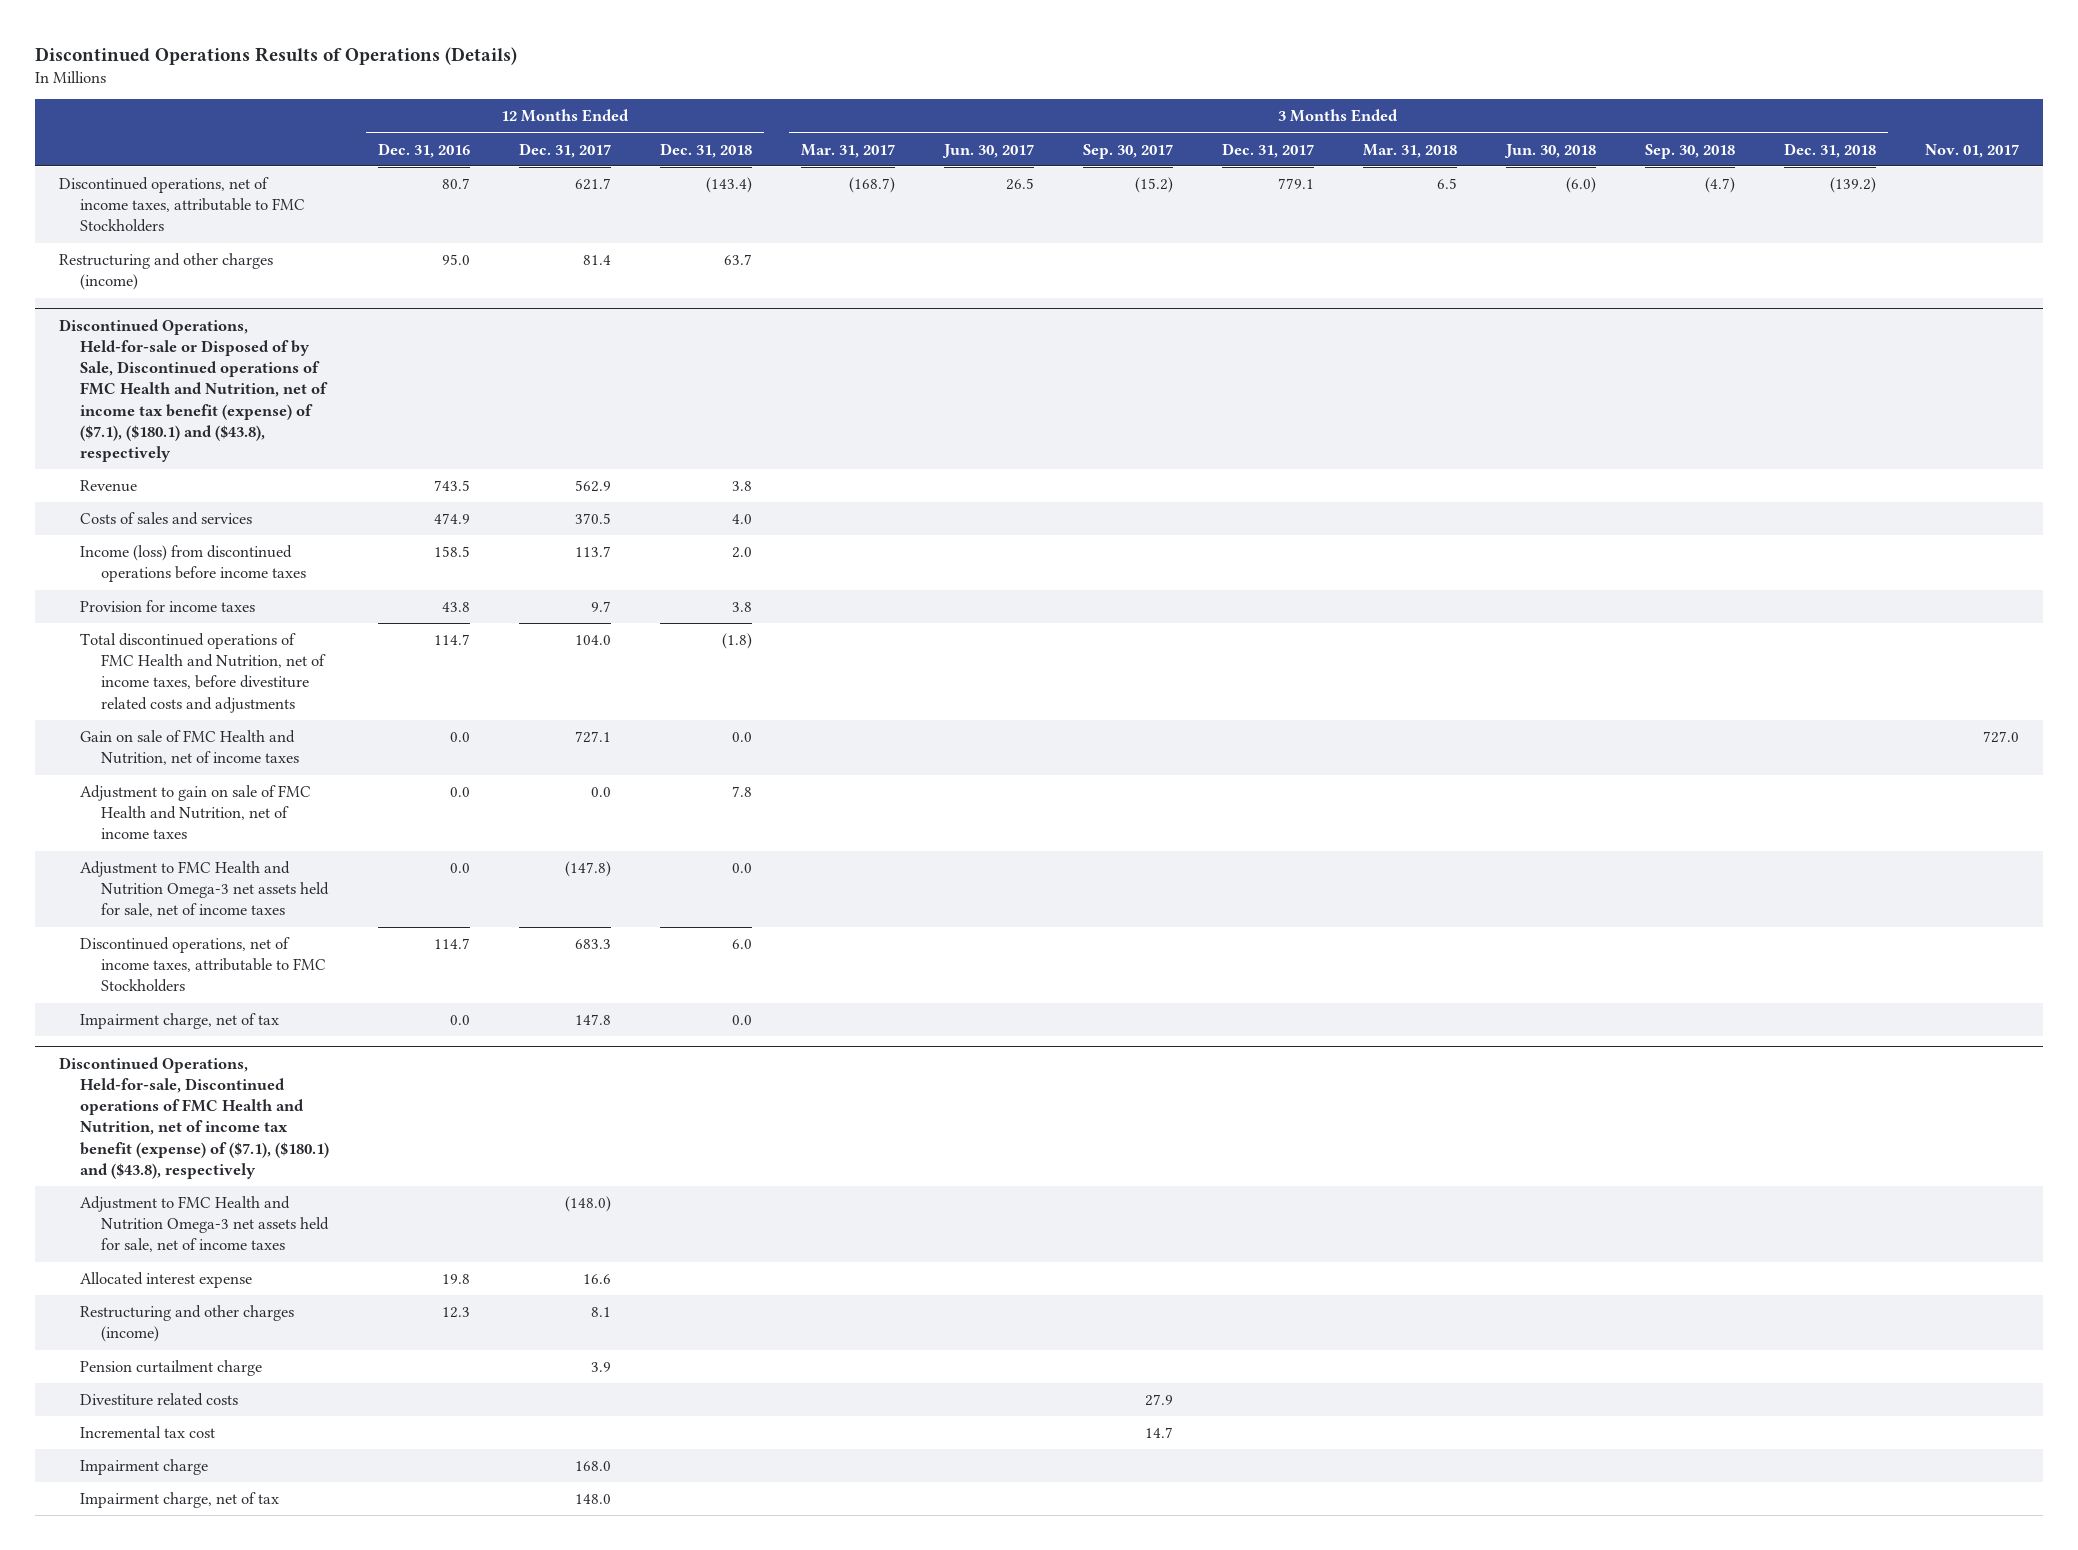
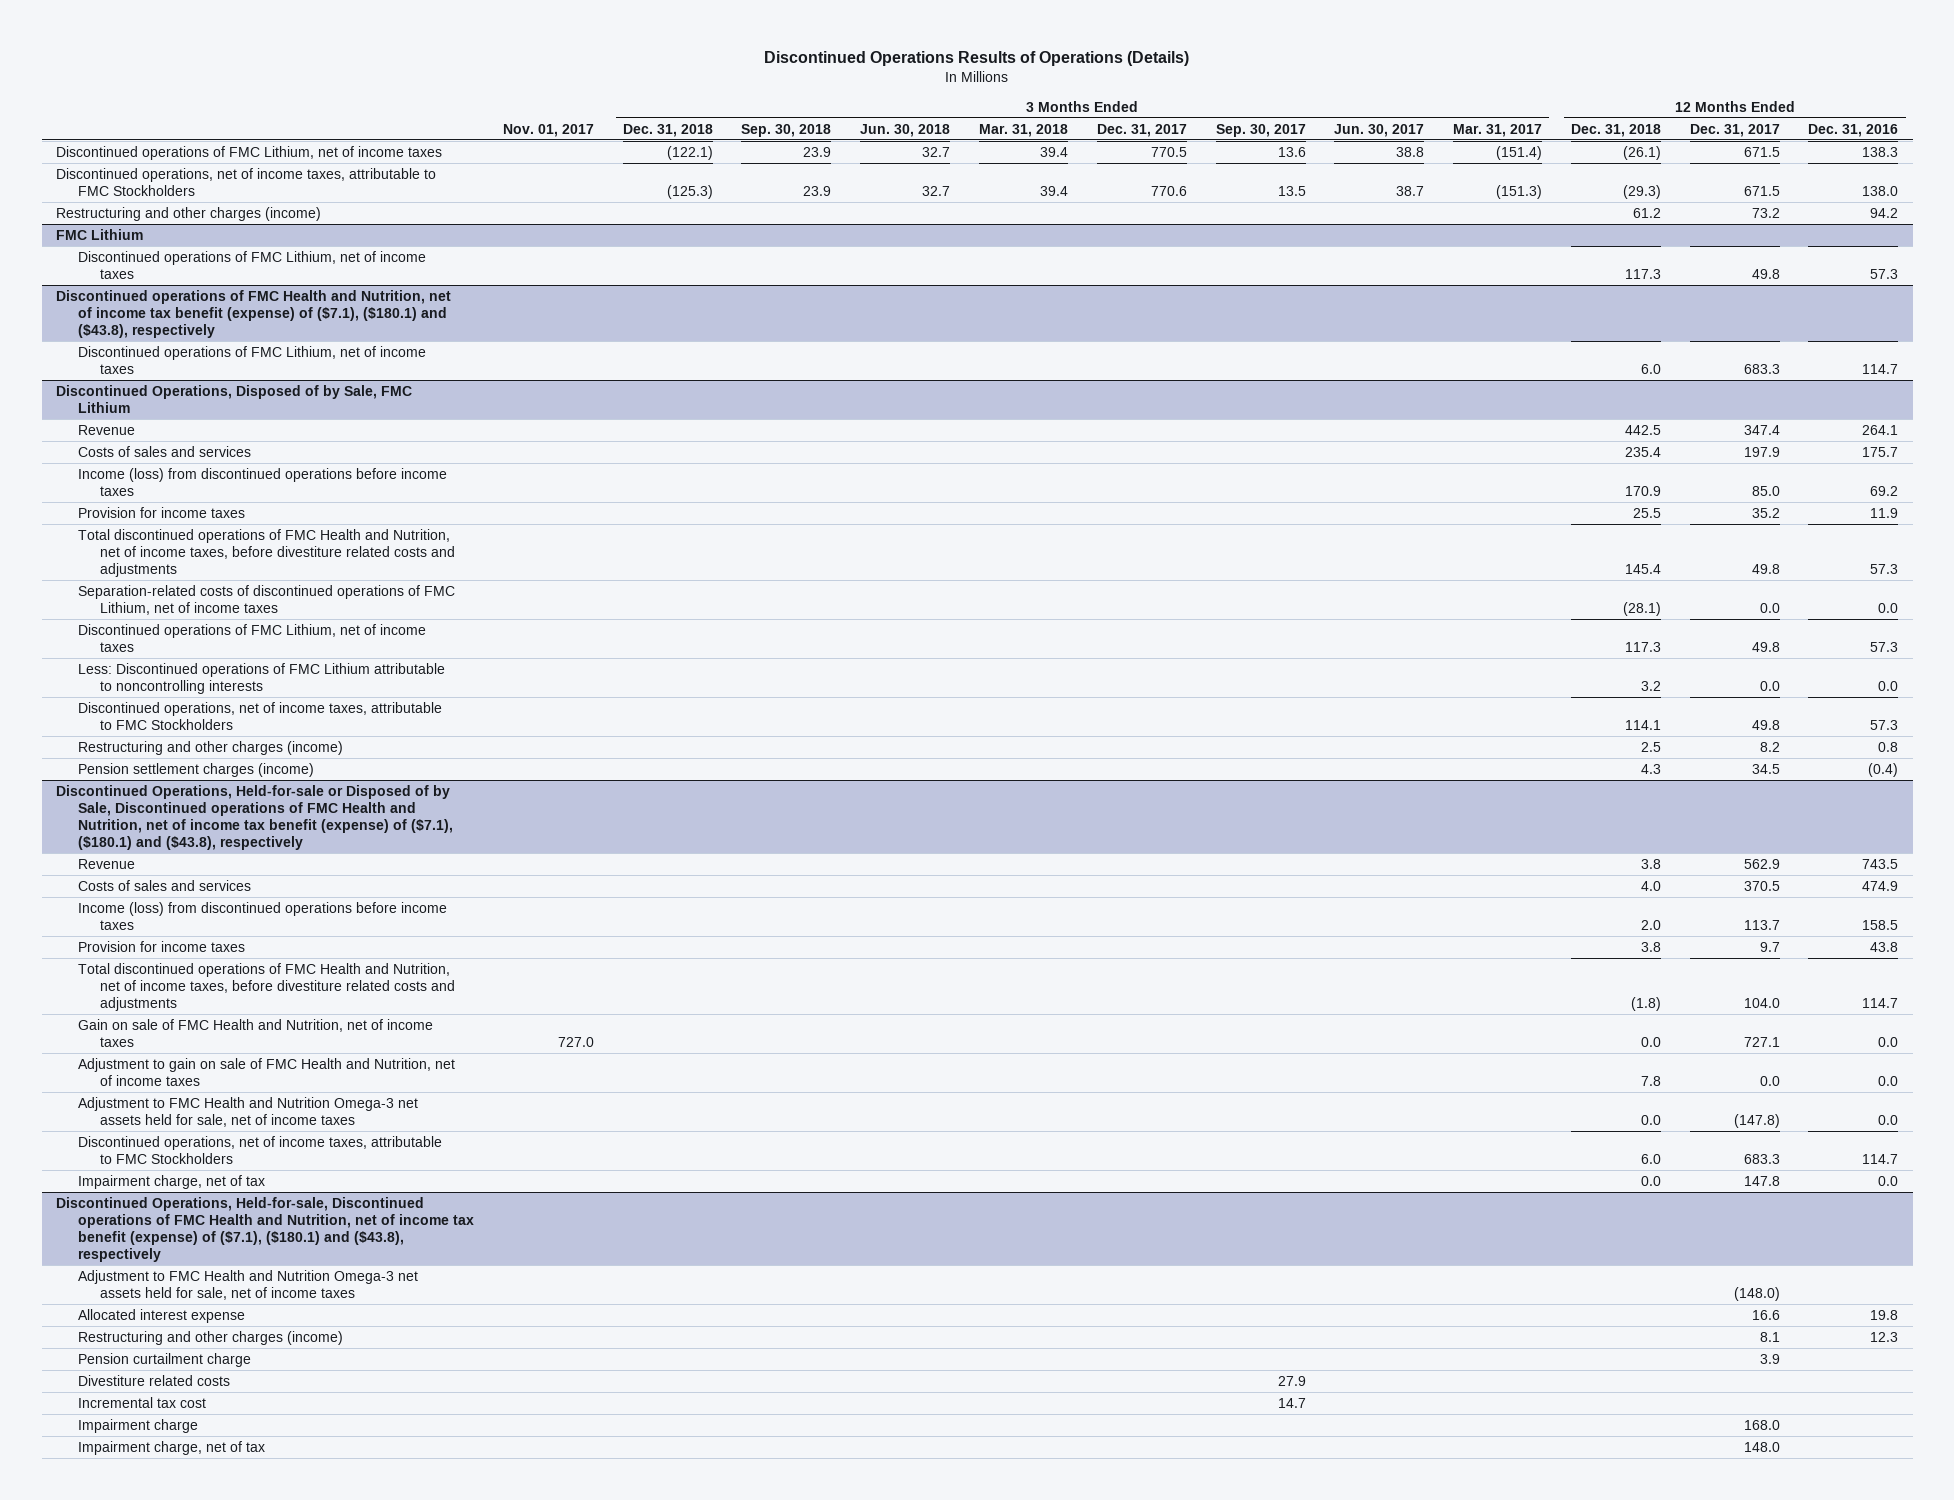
- | 12 Months Ended Dec. 31, 2016 | 12 Months Ended Dec. 31, 2017 | 12 Months Ended Dec. 31, 2018 | 3 Months Ended Mar. 31, 2017 | 3 Months Ended Jun. 30, 2017 | 3 Months Ended Sep. 30, 2017 | 3 Months Ended Dec. 31, 2017 | 3 Months Ended Mar. 31, 2018 | 3 Months Ended Jun. 30, 2018 | 3 Months Ended Sep. 30, 2018 | 3 Months Ended Dec. 31, 2018 | Nov. 01, 2017
+ | Nov. 01, 2017 | 3 Months Ended Dec. 31, 2018 | 3 Months Ended Sep. 30, 2018 | 3 Months Ended Jun. 30, 2018 | 3 Months Ended Mar. 31, 2018 | 3 Months Ended Dec. 31, 2017 | 3 Months Ended Sep. 30, 2017 | 3 Months Ended Jun. 30, 2017 | 3 Months Ended Mar. 31, 2017 | 12 Months Ended Dec. 31, 2018 | 12 Months Ended Dec. 31, 2017 | 12 Months Ended Dec. 31, 2016
- Discontinued operations, net of income taxes, attributable to FMC Stockholders | 80.7 | 621.7 | (143.4) | (168.7) | 26.5 | (15.2) | 779.1 | 6.5 | (6.0) | (4.7) | (139.2) |
- Restructuring and other charges (income) | 95.0 | 81.4 | 63.7 | | | | | | | | |
+ Discontinued operations of FMC Lithium, net of income taxes | | (122.1) | 23.9 | 32.7 | 39.4 | 770.5 | 13.6 | 38.8 | (151.4) | (26.1) | 671.5 | 138.3
+ Discontinued operations, net of income taxes, attributable to FMC Stockholders | | (125.3) | 23.9 | 32.7 | 39.4 | 770.6 | 13.5 | 38.7 | (151.3) | (29.3) | 671.5 | 138.0
+ Restructuring and other charges (income) | | | | | | | | | | 61.2 | 73.2 | 94.2
+ FMC Lithium
+ Discontinued operations of FMC Lithium, net of income taxes | | | | | | | | | | 117.3 | 49.8 | 57.3
+ Discontinued operations of FMC Health and Nutrition, net of income tax benefit (expense) of ($7.1), ($180.1) and ($43.8), respectively
+ Discontinued operations of FMC Lithium, net of income taxes | | | | | | | | | | 6.0 | 683.3 | 114.7
+ Discontinued Operations, Disposed of by Sale, FMC Lithium
+ Revenue | | | | | | | | | | 442.5 | 347.4 | 264.1
+ Costs of sales and services | | | | | | | | | | 235.4 | 197.9 | 175.7
+ Income (loss) from discontinued operations before income taxes | | | | | | | | | | 170.9 | 85.0 | 69.2
+ Provision for income taxes | | | | | | | | | | 25.5 | 35.2 | 11.9
+ Total discontinued operations of FMC Health and Nutrition, net of income taxes, before divestiture related costs and adjustments | | | | | | | | | | 145.4 | 49.8 | 57.3
+ Separation-related costs of discontinued operations of FMC Lithium, net of income taxes | | | | | | | | | | (28.1) | 0.0 | 0.0
+ Discontinued operations of FMC Lithium, net of income taxes | | | | | | | | | | 117.3 | 49.8 | 57.3
+ Less: Discontinued operations of FMC Lithium attributable to noncontrolling interests | | | | | | | | | | 3.2 | 0.0 | 0.0
+ Discontinued operations, net of income taxes, attributable to FMC Stockholders | | | | | | | | | | 114.1 | 49.8 | 57.3
+ Restructuring and other charges (income) | | | | | | | | | | 2.5 | 8.2 | 0.8
+ Pension settlement charges (income) | | | | | | | | | | 4.3 | 34.5 | (0.4)

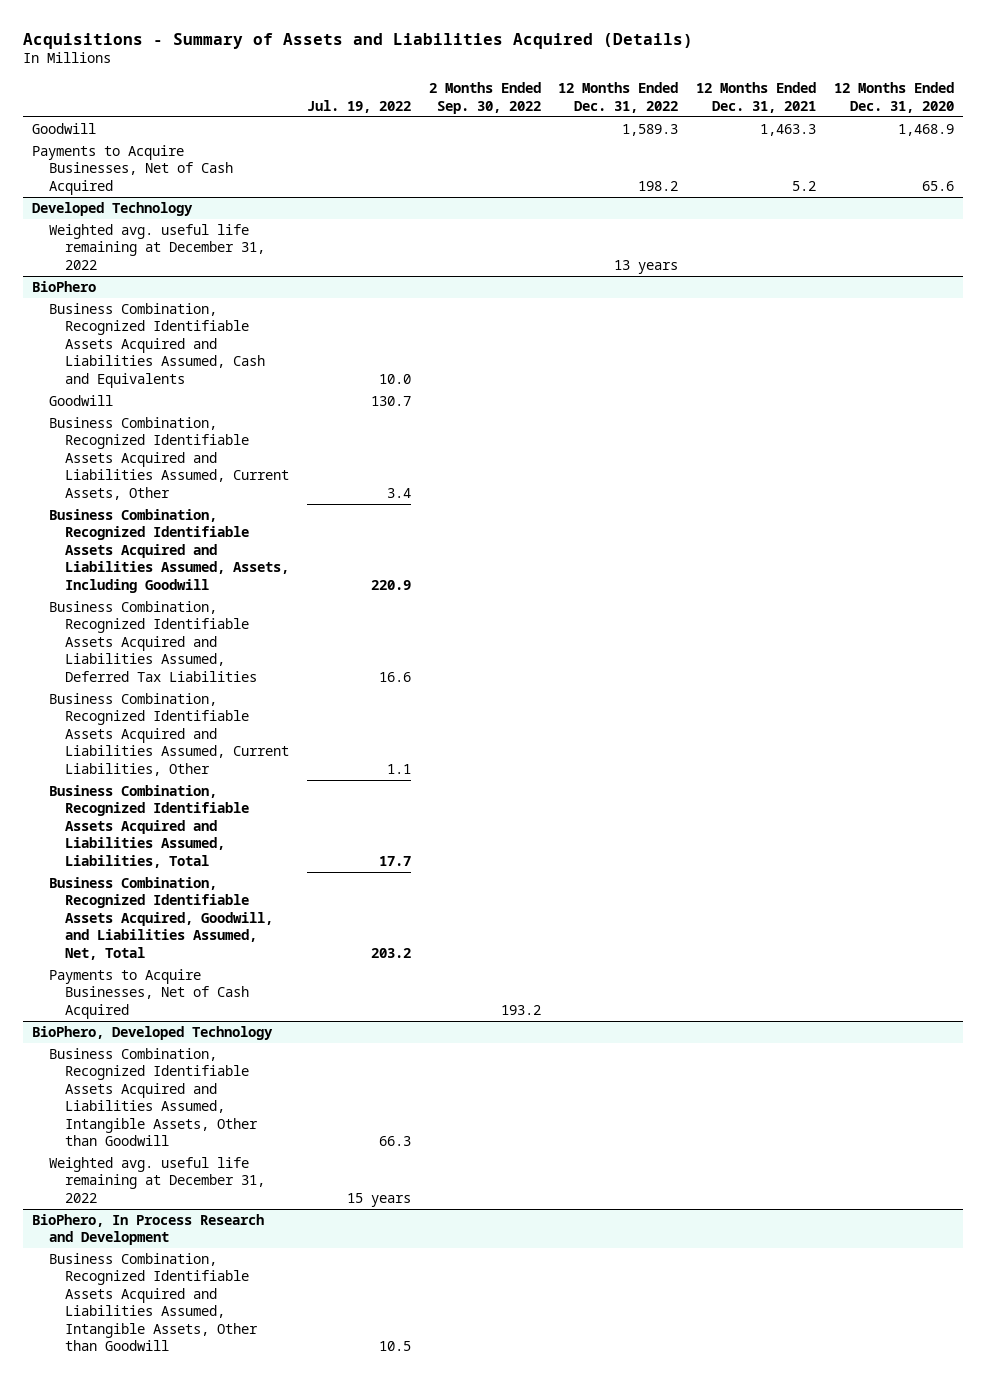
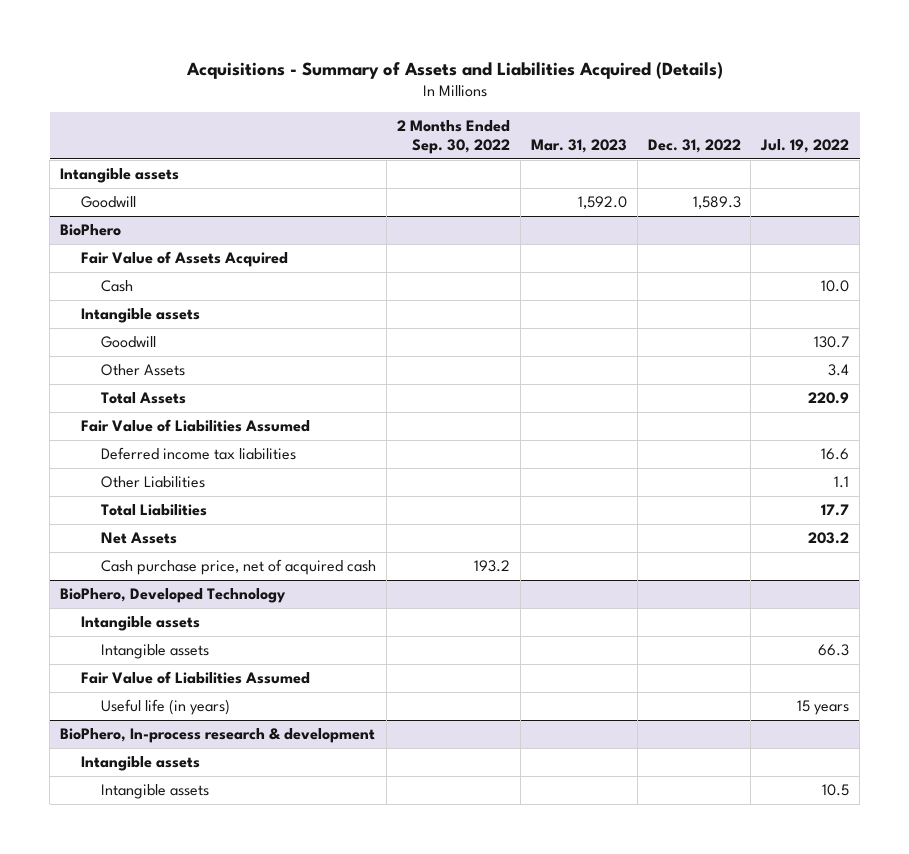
- | Jul. 19, 2022 | 2 Months Ended Sep. 30, 2022 | 12 Months Ended Dec. 31, 2022 | 12 Months Ended Dec. 31, 2021 | 12 Months Ended Dec. 31, 2020
+ | 2 Months Ended Sep. 30, 2022 | Mar. 31, 2023 | Dec. 31, 2022 | Jul. 19, 2022
+ Intangible assets
- Payments to Acquire Businesses, Net of Cash Acquired | | | 198.2 | 5.2 | 65.6
- Developed Technology
- Weighted avg. useful life remaining at December 31, 2022 | | | 13 years | |
@ BioPhero
- Business Combination, Recognized Identifiable Assets Acquired and Liabilities Assumed, Cash and Equivalents | 10.0 | | | |
+ Fair Value of Assets Acquired
+ Cash | | | | 10.0
+ Intangible assets
- Business Combination, Recognized Identifiable Assets Acquired and Liabilities Assumed, Current Assets, Other | 3.4 | | | |
- Business Combination, Recognized Identifiable Assets Acquired and Liabilities Assumed, Assets, Including Goodwill | 220.9 | | | |
- Business Combination, Recognized Identifiable Assets Acquired and Liabilities Assumed, Deferred Tax Liabilities | 16.6 | | | |
- Business Combination, Recognized Identifiable Assets Acquired and Liabilities Assumed, Current Liabilities, Other | 1.1 | | | |
- Business Combination, Recognized Identifiable Assets Acquired and Liabilities Assumed, Liabilities, Total | 17.7 | | | |
- Business Combination, Recognized Identifiable Assets Acquired, Goodwill, and Liabilities Assumed, Net, Total | 203.2 | | | |
- Payments to Acquire Businesses, Net of Cash Acquired | | 193.2 | | |
+ Other Assets | | | | 3.4
+ Total Assets | | | | 220.9
+ Fair Value of Liabilities Assumed
+ Deferred income tax liabilities | | | | 16.6
+ Other Liabilities | | | | 1.1
+ Total Liabilities | | | | 17.7
+ Net Assets | | | | 203.2
+ Cash purchase price, net of acquired cash | 193.2 | | |
@ BioPhero, Developed Technology
- Business Combination, Recognized Identifiable Assets Acquired and Liabilities Assumed, Intangible Assets, Other than Goodwill | 66.3 | | | |
- Weighted avg. useful life remaining at December 31, 2022 | 15 years | | | |
- BioPhero, In Process Research and Development
- Business Combination, Recognized Identifiable Assets Acquired and Liabilities Assumed, Intangible Assets, Other than Goodwill | 10.5 | | | |
@ BioPhero, Developed Technology
+ Intangible assets
+ Intangible assets | | | | 66.3
+ Fair Value of Liabilities Assumed
+ Useful life (in years) | | | | 15 years
+ BioPhero, In-process research & development
+ Intangible assets
+ Intangible assets | | | | 10.5

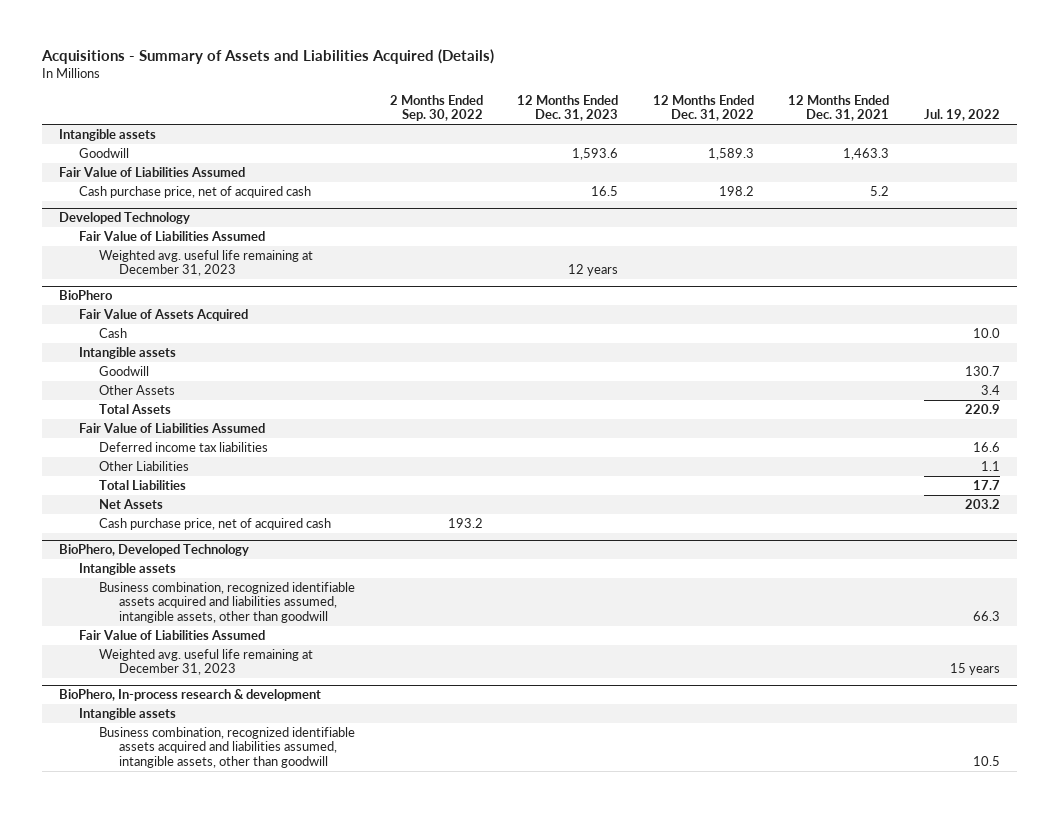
- | 2 Months Ended Sep. 30, 2022 | Mar. 31, 2023 | Dec. 31, 2022 | Jul. 19, 2022
+ | 2 Months Ended Sep. 30, 2022 | 12 Months Ended Dec. 31, 2023 | 12 Months Ended Dec. 31, 2022 | 12 Months Ended Dec. 31, 2021 | Jul. 19, 2022
+ Fair Value of Liabilities Assumed
+ Cash purchase price, net of acquired cash | | 16.5 | 198.2 | 5.2 |
+ Developed Technology
+ Fair Value of Liabilities Assumed
+ Weighted avg. useful life remaining at December 31, 2023 | | 12 years | | |
@ BioPhero, Developed Technology
- Intangible assets | | | | 66.3
+ Business combination, recognized identifiable assets acquired and liabilities assumed, intangible assets, other than goodwill | | | | | 66.3
- Useful life (in years) | | | | 15 years
+ Weighted avg. useful life remaining at December 31, 2023 | | | | | 15 years
@ BioPhero, In-process research & development
- Intangible assets | | | | 10.5
+ Business combination, recognized identifiable assets acquired and liabilities assumed, intangible assets, other than goodwill | | | | | 10.5

